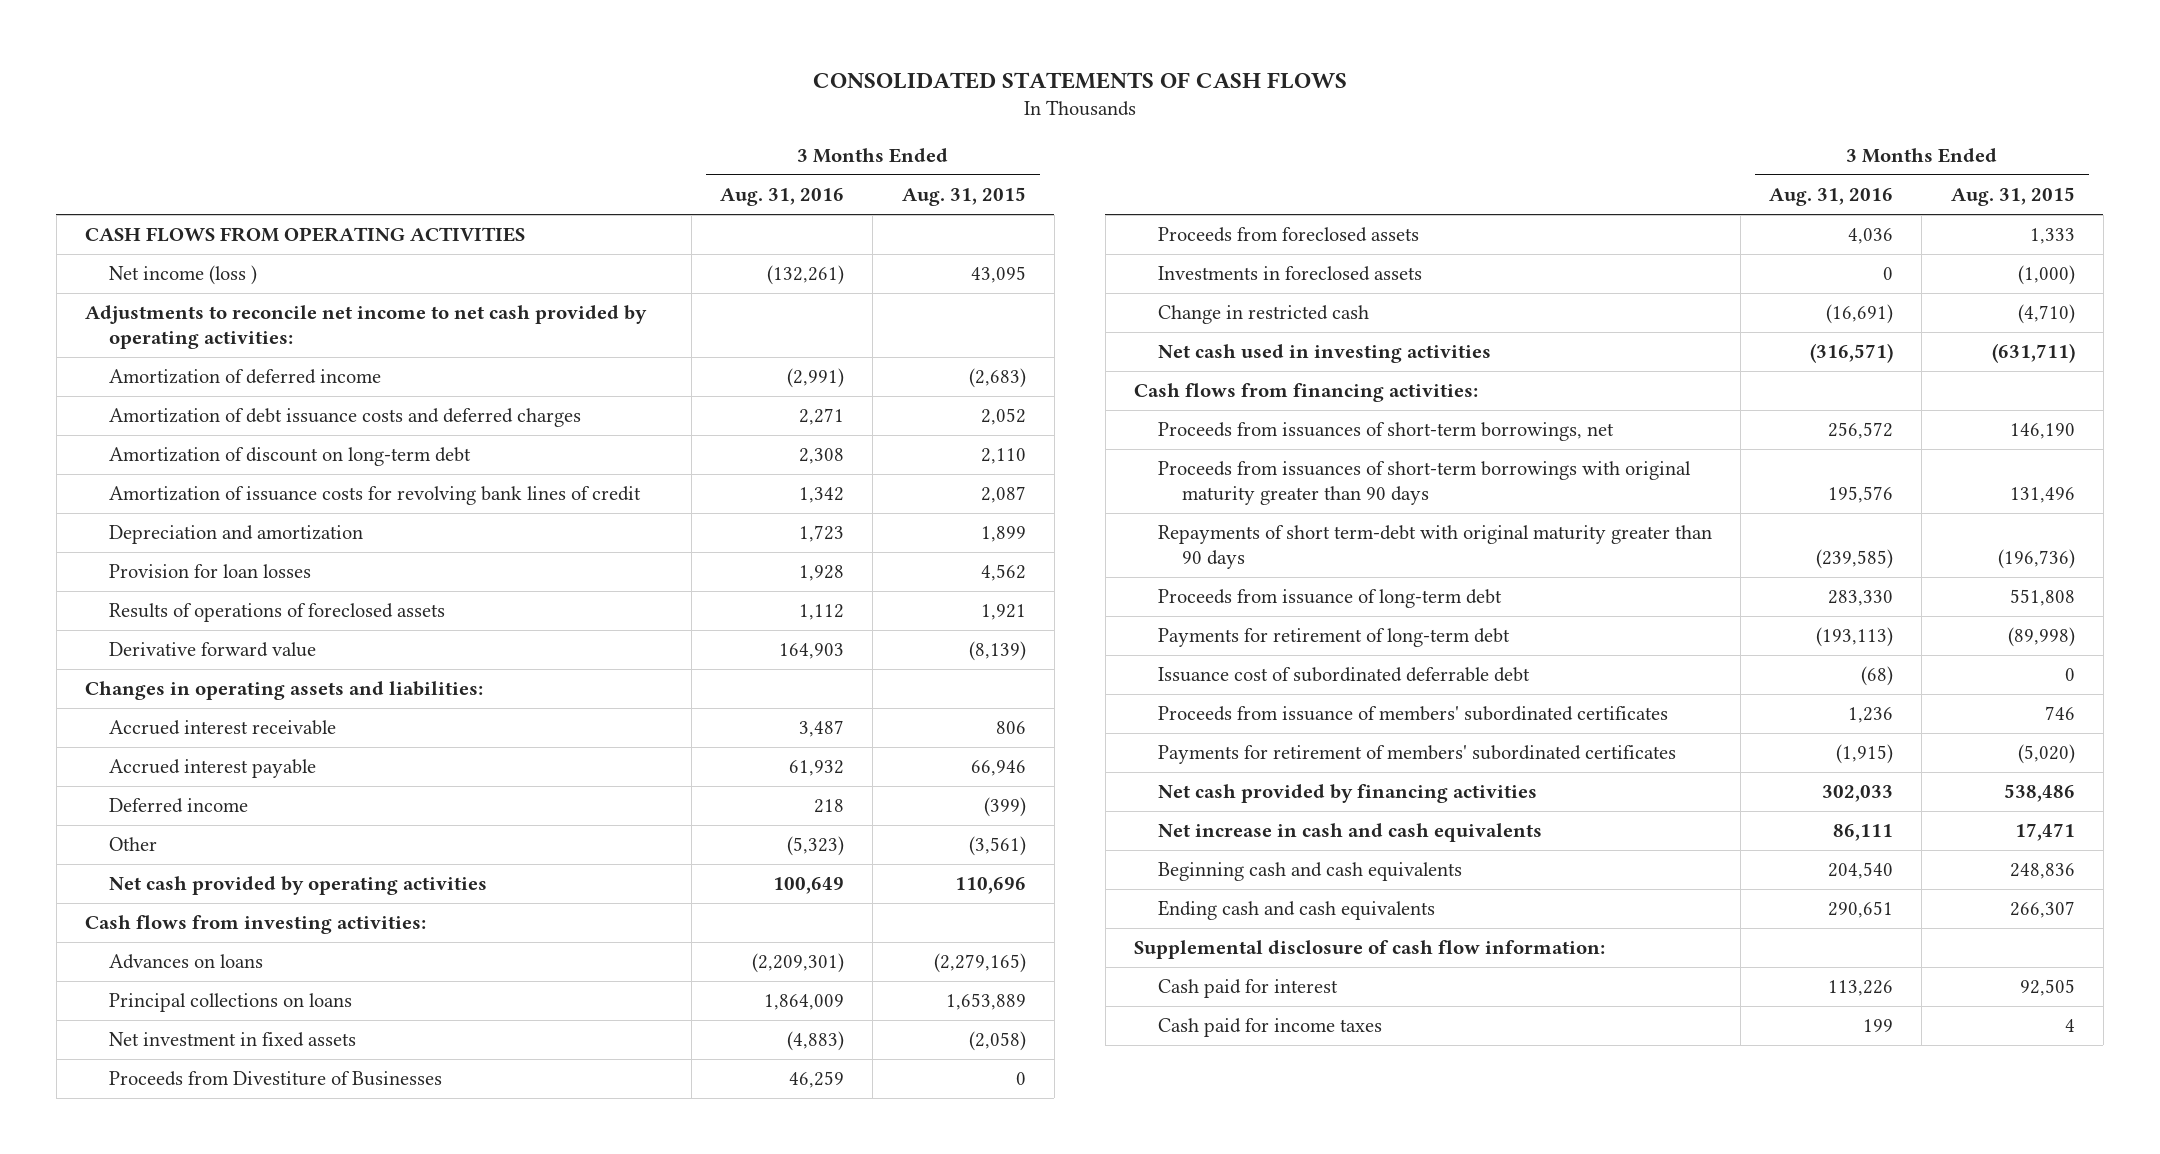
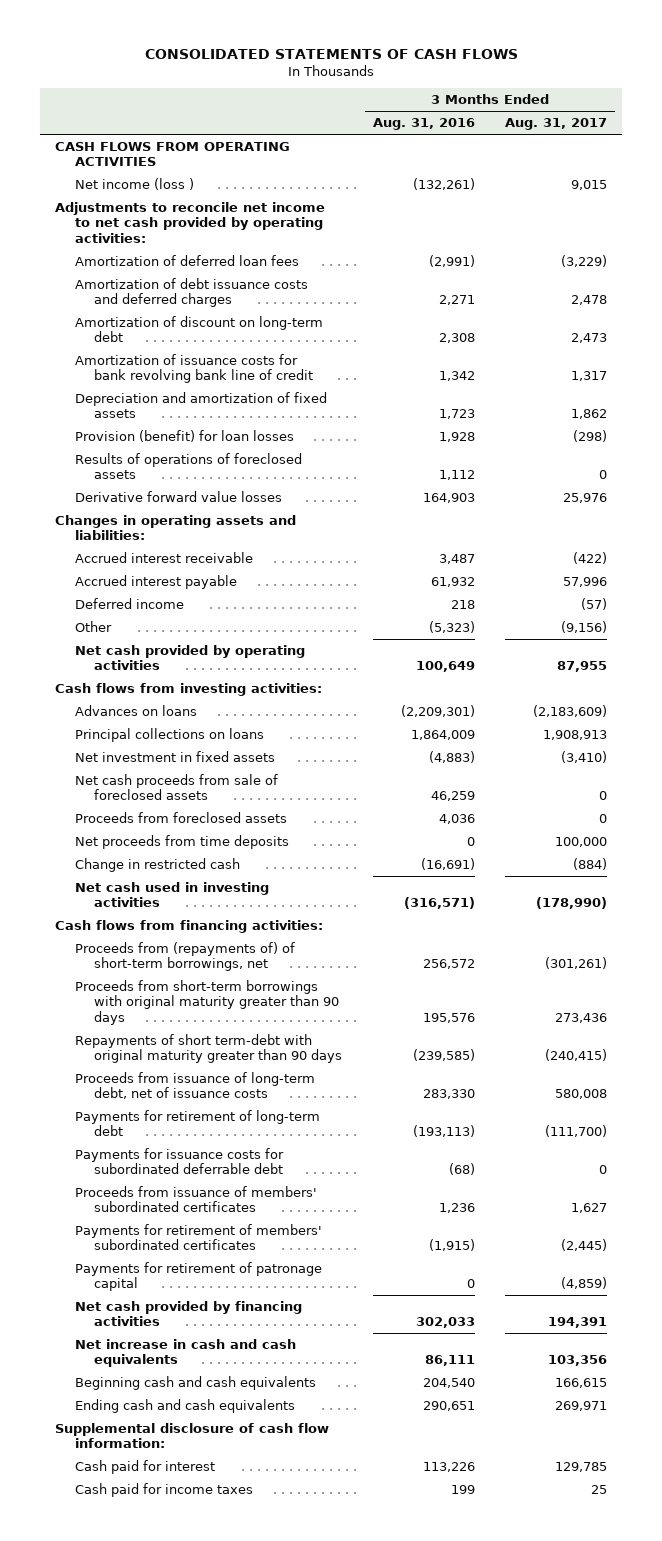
- | 3 Months Ended Aug. 31, 2016 | 3 Months Ended Aug. 31, 2015
+ | 3 Months Ended Aug. 31, 2016 | 3 Months Ended Aug. 31, 2017
- Amortization of deferred income | (2,991) | (2,683)
+ Amortization of deferred loan fees | (2,991) | (3,229)
- Amortization of issuance costs for revolving bank lines of credit | 1,342 | 2,087
- Depreciation and amortization | 1,723 | 1,899
- Provision for loan losses | 1,928 | 4,562
+ Amortization of issuance costs for bank revolving bank line of credit | 1,342 | 1,317
+ Depreciation and amortization of fixed assets | 1,723 | 1,862
+ Provision (benefit) for loan losses | 1,928 | (298)
- Derivative forward value | 164,903 | (8,139)
+ Derivative forward value losses | 164,903 | 25,976
- Proceeds from Divestiture of Businesses | 46,259 | 0
+ Net cash proceeds from sale of foreclosed assets | 46,259 | 0
- Investments in foreclosed assets | 0 | (1,000)
+ Net proceeds from time deposits | 0 | 100,000
- Proceeds from issuances of short-term borrowings, net | 256,572 | 146,190
- Proceeds from issuances of short-term borrowings with original maturity greater than 90 days | 195,576 | 131,496
+ Proceeds from (repayments of) of short-term borrowings, net | 256,572 | (301,261)
+ Proceeds from short-term borrowings with original maturity greater than 90 days | 195,576 | 273,436
- Proceeds from issuance of long-term debt | 283,330 | 551,808
+ Proceeds from issuance of long-term debt, net of issuance costs | 283,330 | 580,008
- Issuance cost of subordinated deferrable debt | (68) | 0
+ Payments for issuance costs for subordinated deferrable debt | (68) | 0
+ Payments for retirement of patronage capital | 0 | (4,859)

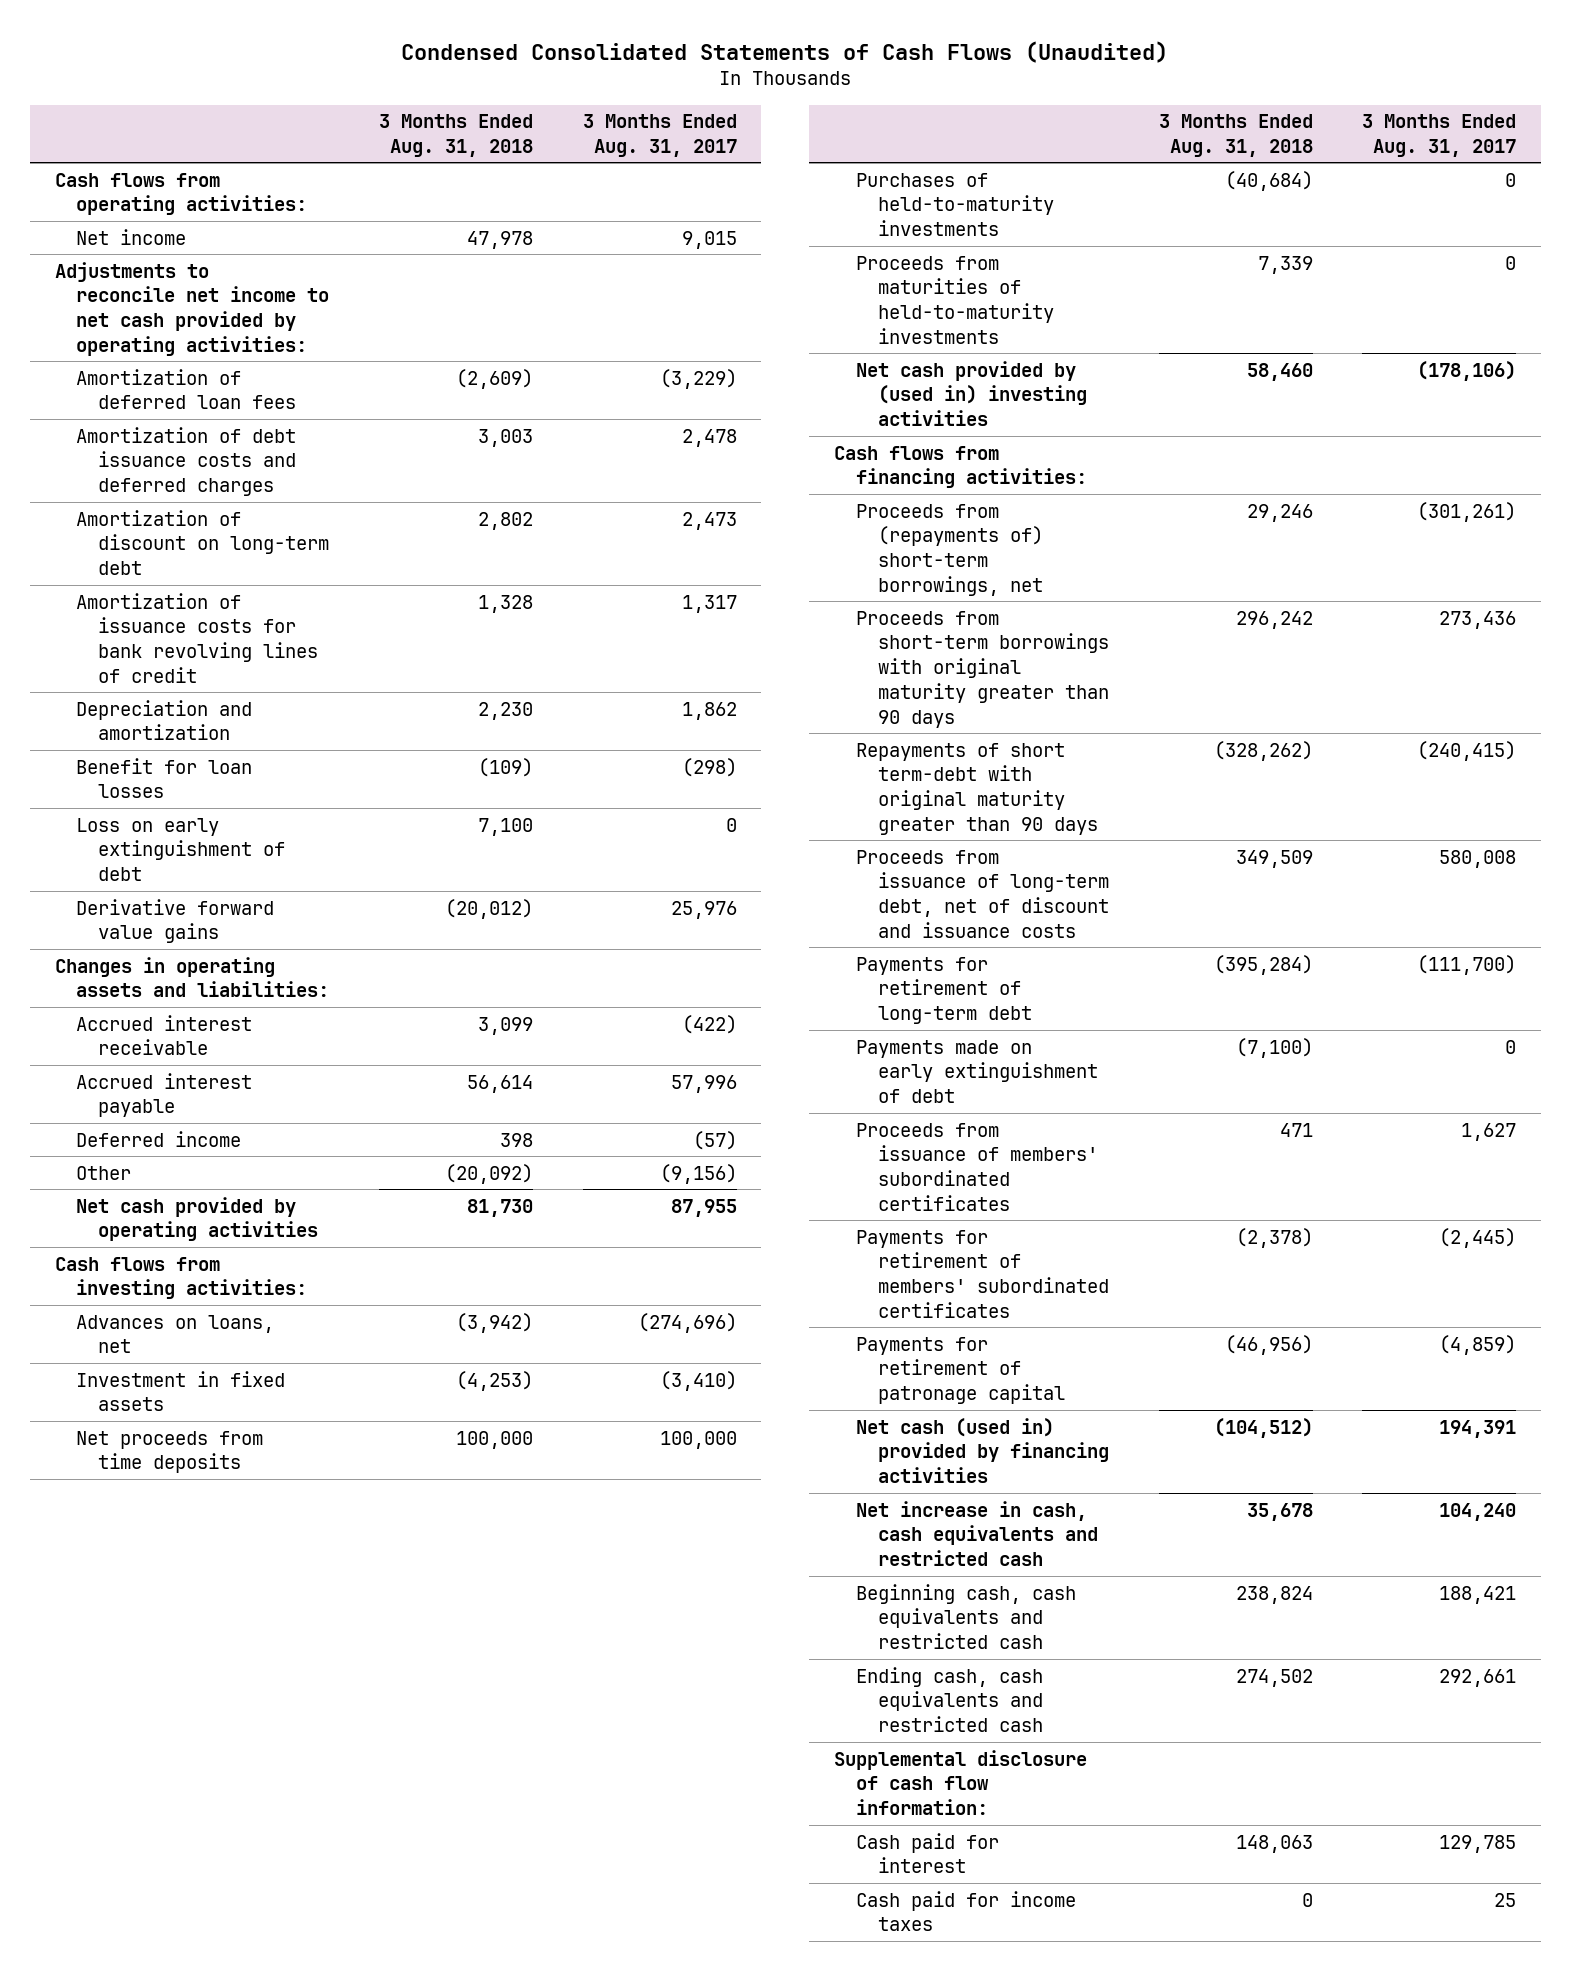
- CONSOLIDATED STATEMENTS OF CASH FLOWS
+ Condensed Consolidated Statements of Cash Flows (Unaudited)
- | 3 Months Ended Aug. 31, 2016 | 3 Months Ended Aug. 31, 2017
+ | 3 Months Ended Aug. 31, 2018 | 3 Months Ended Aug. 31, 2017
- CASH FLOWS FROM OPERATING ACTIVITIES
- Net income (loss ) | (132,261) | 9,015
+ Cash flows from operating activities:
+ Net income | 47,978 | 9,015
- Amortization of issuance costs for bank revolving bank line of credit | 1,342 | 1,317
- Depreciation and amortization of fixed assets | 1,723 | 1,862
- Provision (benefit) for loan losses | 1,928 | (298)
- Results of operations of foreclosed assets | 1,112 | 0
- Derivative forward value losses | 164,903 | 25,976
+ Amortization of issuance costs for bank revolving lines of credit | 1,328 | 1,317
+ Depreciation and amortization | 2,230 | 1,862
+ Benefit for loan losses | (109) | (298)
+ Loss on early extinguishment of debt | 7,100 | 0
+ Derivative forward value gains | (20,012) | 25,976
- Advances on loans | (2,209,301) | (2,183,609)
- Principal collections on loans | 1,864,009 | 1,908,913
- Net investment in fixed assets | (4,883) | (3,410)
- Net cash proceeds from sale of foreclosed assets | 46,259 | 0
- Proceeds from foreclosed assets | 4,036 | 0
+ Advances on loans, net | (3,942) | (274,696)
+ Investment in fixed assets | (4,253) | (3,410)
- Change in restricted cash | (16,691) | (884)
- Net cash used in investing activities | (316,571) | (178,990)
+ Purchases of held-to-maturity investments | (40,684) | 0
+ Proceeds from maturities of held-to-maturity investments | 7,339 | 0
+ Net cash provided by (used in) investing activities | 58,460 | (178,106)
- Proceeds from (repayments of) of short-term borrowings, net | 256,572 | (301,261)
+ Proceeds from (repayments of) short-term borrowings, net | 29,246 | (301,261)
- Proceeds from issuance of long-term debt, net of issuance costs | 283,330 | 580,008
+ Proceeds from issuance of long-term debt, net of discount and issuance costs | 349,509 | 580,008
- Payments for issuance costs for subordinated deferrable debt | (68) | 0
+ Payments made on early extinguishment of debt | (7,100) | 0
- Net cash provided by financing activities | 302,033 | 194,391
- Net increase in cash and cash equivalents | 86,111 | 103,356
- Beginning cash and cash equivalents | 204,540 | 166,615
- Ending cash and cash equivalents | 290,651 | 269,971
+ Net cash (used in) provided by financing activities | (104,512) | 194,391
+ Net increase in cash, cash equivalents and restricted cash | 35,678 | 104,240
+ Beginning cash, cash equivalents and restricted cash | 238,824 | 188,421
+ Ending cash, cash equivalents and restricted cash | 274,502 | 292,661

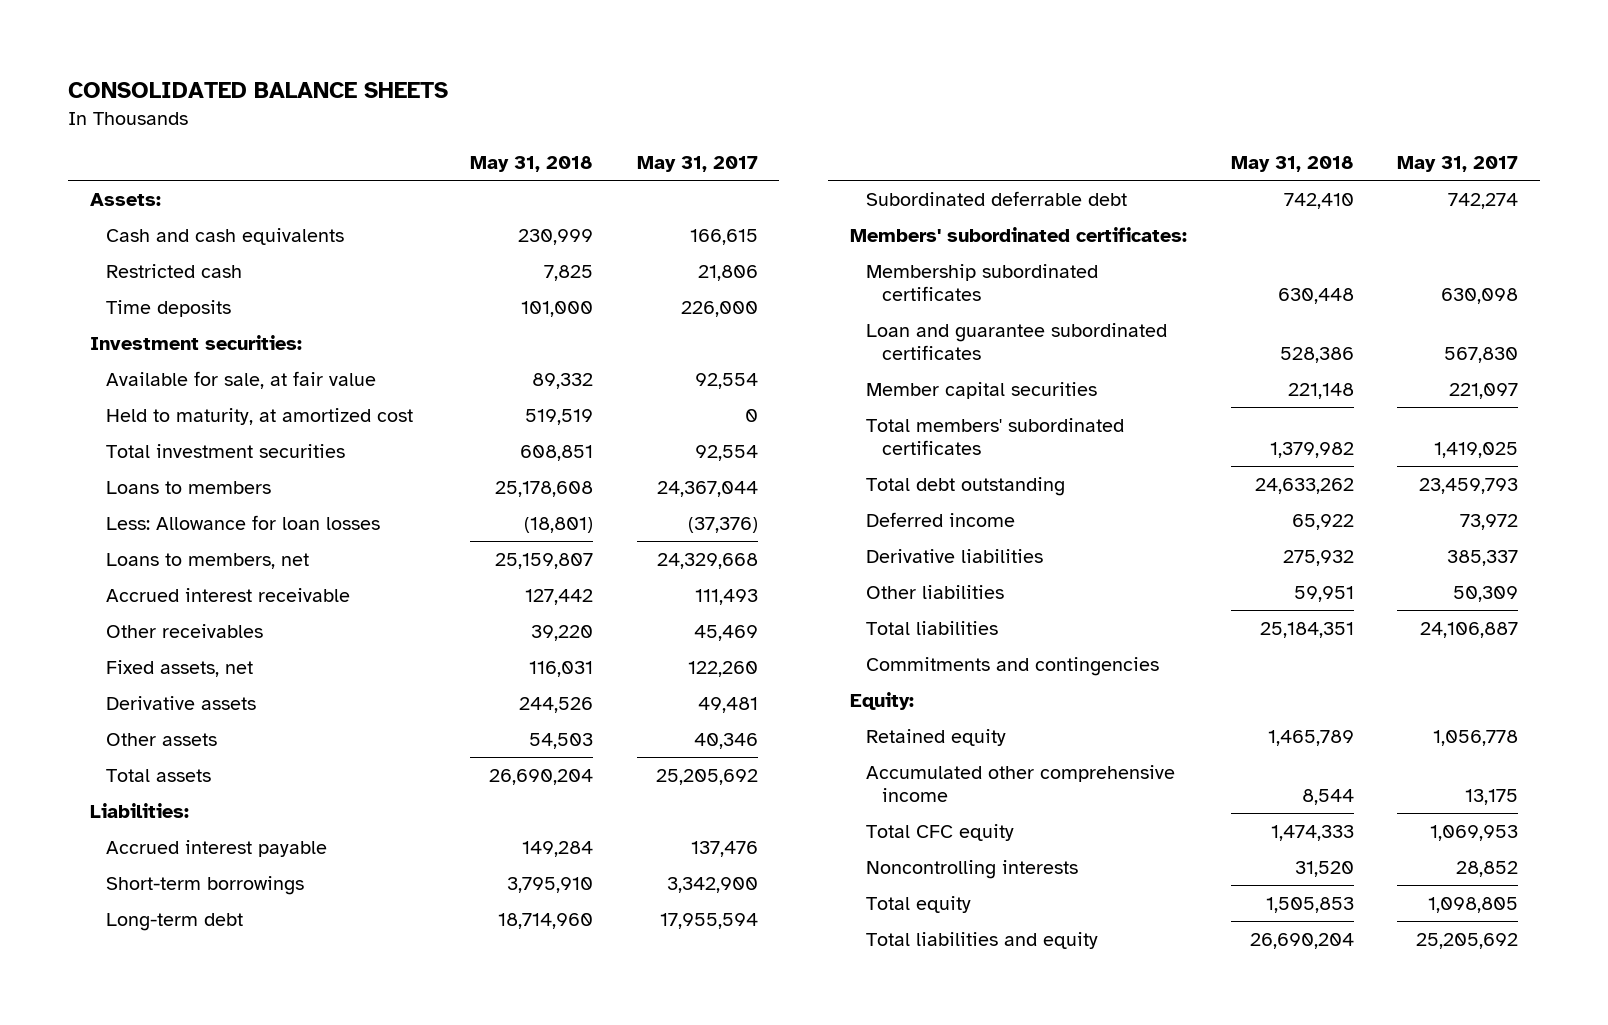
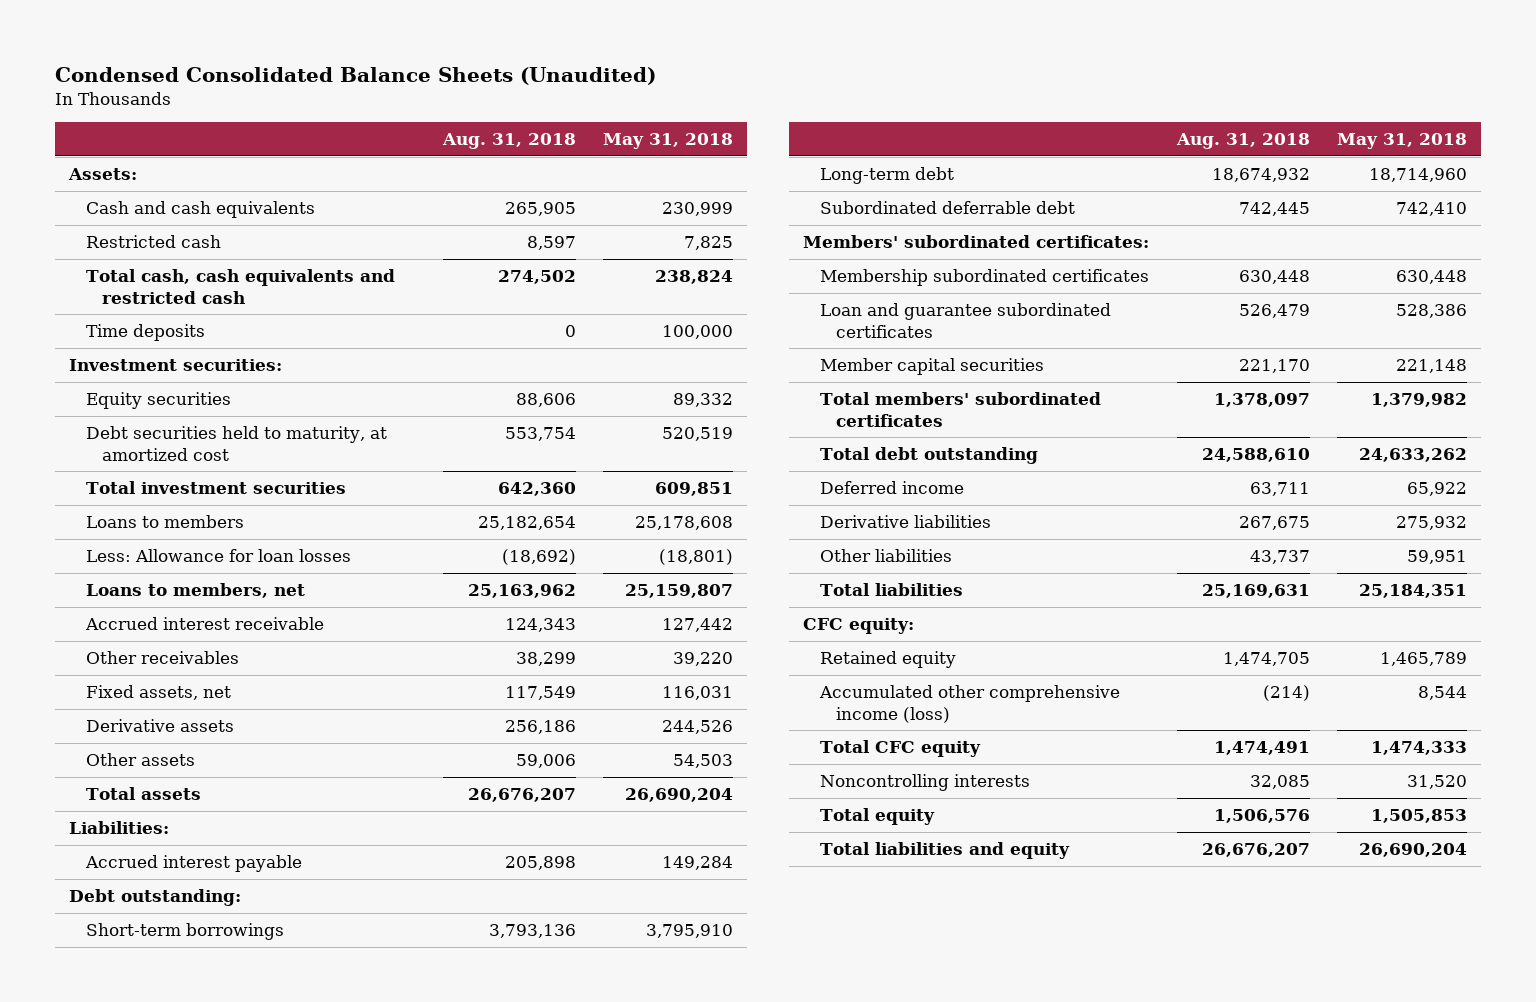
- CONSOLIDATED BALANCE SHEETS
+ Condensed Consolidated Balance Sheets (Unaudited)
- | May 31, 2018 | May 31, 2017
+ | Aug. 31, 2018 | May 31, 2018
- Time deposits | 101,000 | 226,000
+ Total cash, cash equivalents and restricted cash | 274,502 | 238,824
+ Time deposits | 0 | 100,000
- Available for sale, at fair value | 89,332 | 92,554
- Held to maturity, at amortized cost | 519,519 | 0
- Total investment securities | 608,851 | 92,554
+ Equity securities | 88,606 | 89,332
+ Debt securities held to maturity, at amortized cost | 553,754 | 520,519
+ Total investment securities | 642,360 | 609,851
+ Debt outstanding:
- Commitments and contingencies
- Equity:
+ CFC equity:
- Accumulated other comprehensive income | 8,544 | 13,175
+ Accumulated other comprehensive income (loss) | (214) | 8,544

